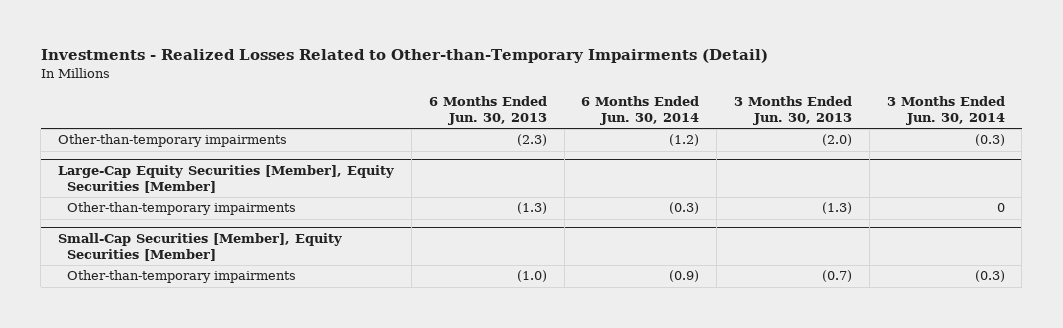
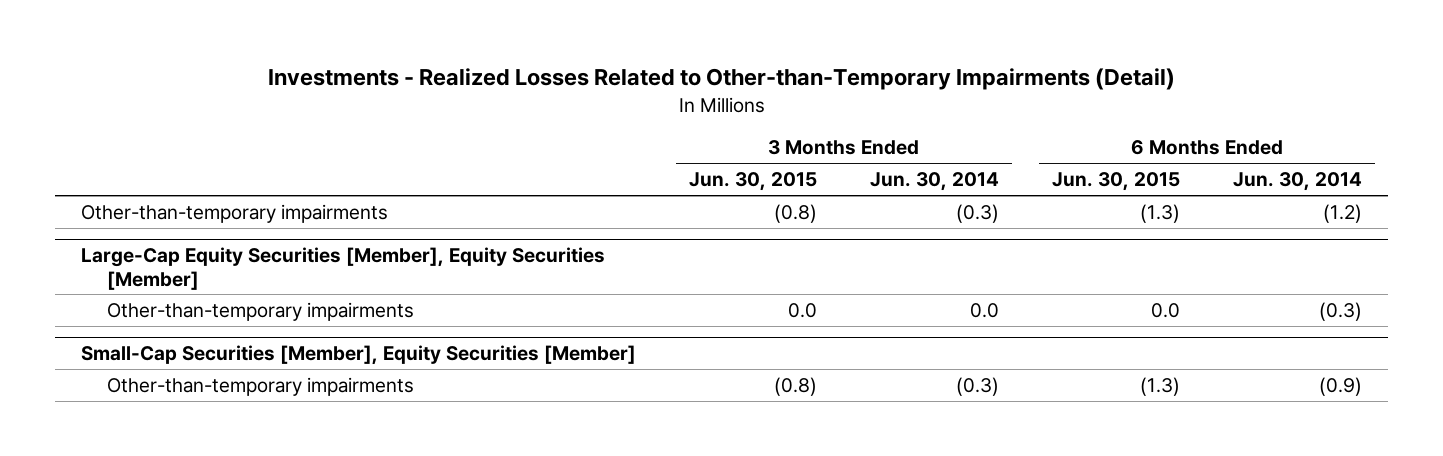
- | 6 Months Ended Jun. 30, 2013 | 6 Months Ended Jun. 30, 2014 | 3 Months Ended Jun. 30, 2013 | 3 Months Ended Jun. 30, 2014
+ | 3 Months Ended Jun. 30, 2015 | 3 Months Ended Jun. 30, 2014 | 6 Months Ended Jun. 30, 2015 | 6 Months Ended Jun. 30, 2014
@ Large-Cap Equity Securities [Member], Equity Securities [Member]
- Other-than-temporary impairments | (1.3) | (0.3) | (1.3) | 0
+ Other-than-temporary impairments | 0.0 | 0.0 | 0.0 | (0.3)

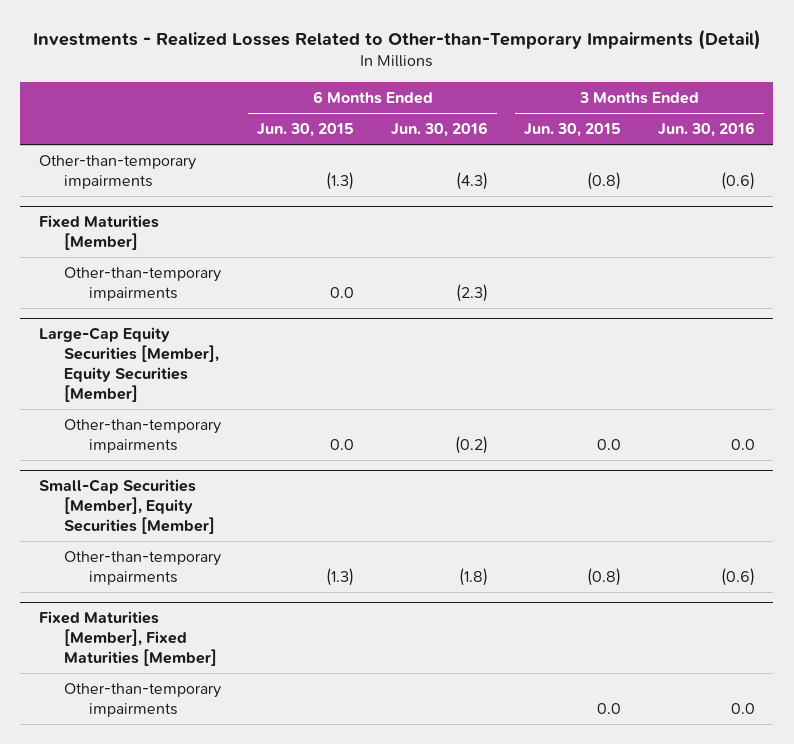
- | 3 Months Ended Jun. 30, 2015 | 3 Months Ended Jun. 30, 2014 | 6 Months Ended Jun. 30, 2015 | 6 Months Ended Jun. 30, 2014
+ | 6 Months Ended Jun. 30, 2015 | 6 Months Ended Jun. 30, 2016 | 3 Months Ended Jun. 30, 2015 | 3 Months Ended Jun. 30, 2016
+ Fixed Maturities [Member]
+ Other-than-temporary impairments | 0.0 | (2.3) | |
+ Fixed Maturities [Member], Fixed Maturities [Member]
+ Other-than-temporary impairments | | | 0.0 | 0.0

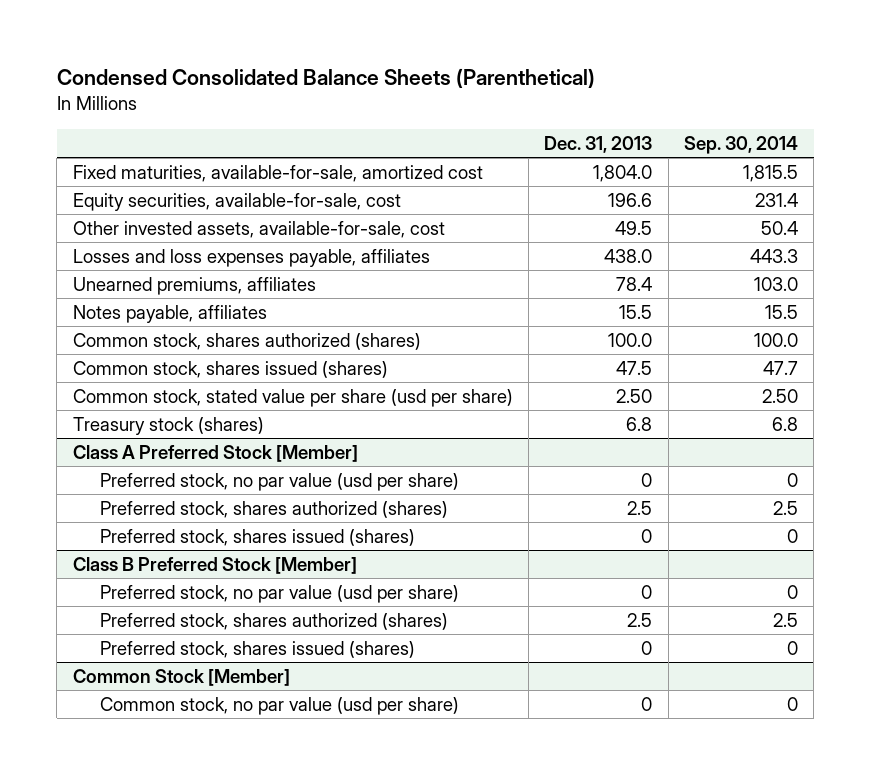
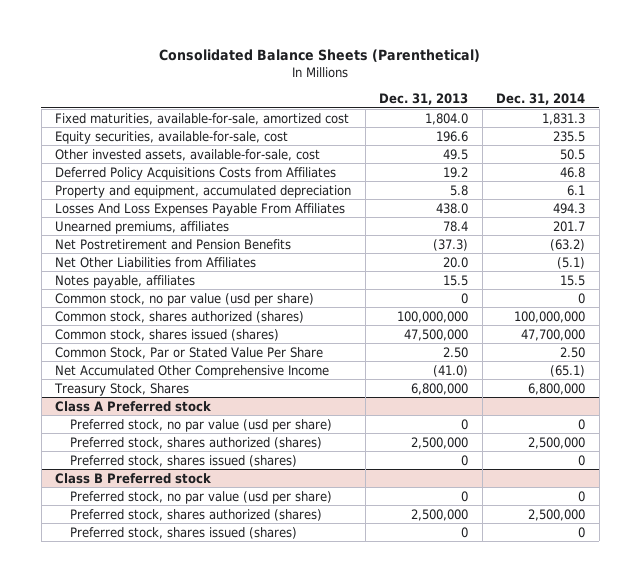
- Condensed Consolidated Balance Sheets (Parenthetical)
+ Consolidated Balance Sheets (Parenthetical)
- | Dec. 31, 2013 | Sep. 30, 2014
+ | Dec. 31, 2013 | Dec. 31, 2014
- Losses and loss expenses payable, affiliates | 438.0 | 443.3
+ Deferred Policy Acquisitions Costs from Affiliates | 19.2 | 46.8
+ Property and equipment, accumulated depreciation | 5.8 | 6.1
+ Losses And Loss Expenses Payable From Affiliates | 438.0 | 494.3
+ Net Postretirement and Pension Benefits | (37.3) | (63.2)
+ Net Other Liabilities from Affiliates | 20.0 | (5.1)
- Common stock, shares authorized (shares) | 100.0 | 100.0
- Common stock, shares issued (shares) | 47.5 | 47.7
- Common stock, stated value per share (usd per share) | 2.50 | 2.50
- Treasury stock (shares) | 6.8 | 6.8
- Class A Preferred Stock [Member]
+ Common stock, no par value (usd per share) | 0 | 0
+ Common stock, shares authorized (shares) | 100,000,000 | 100,000,000
+ Common stock, shares issued (shares) | 47,500,000 | 47,700,000
+ Common Stock, Par or Stated Value Per Share | 2.50 | 2.50
+ Net Accumulated Other Comprehensive Income | (41.0) | (65.1)
+ Treasury Stock, Shares | 6,800,000 | 6,800,000
+ Class A Preferred stock
- Preferred stock, shares authorized (shares) | 2.5 | 2.5
+ Preferred stock, shares authorized (shares) | 2,500,000 | 2,500,000
- Class B Preferred Stock [Member]
+ Class B Preferred stock
- Preferred stock, shares authorized (shares) | 2.5 | 2.5
+ Preferred stock, shares authorized (shares) | 2,500,000 | 2,500,000
- Common Stock [Member]
- Common stock, no par value (usd per share) | 0 | 0

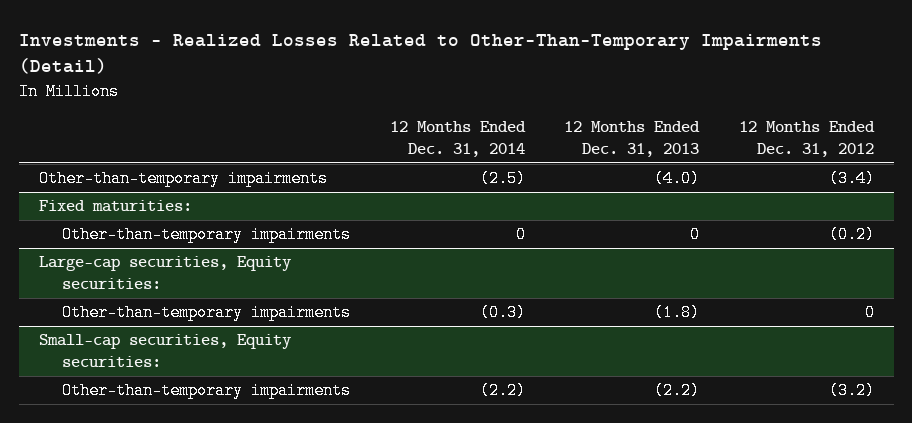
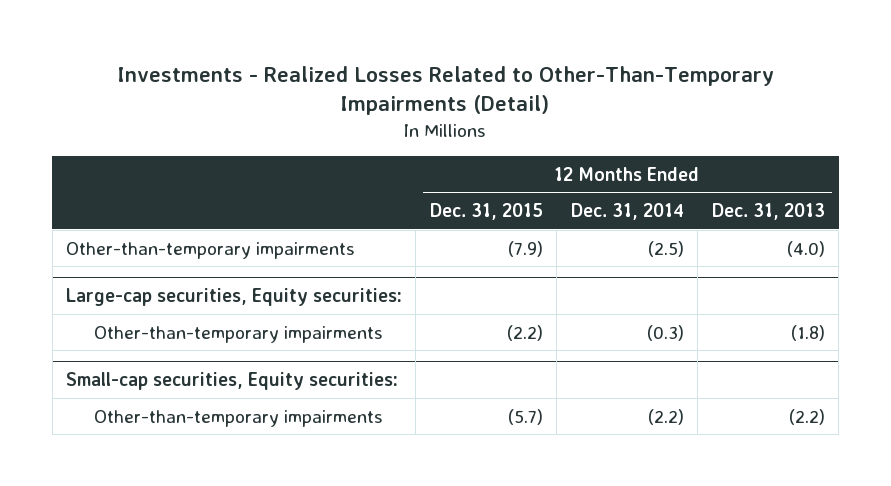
- | 12 Months Ended Dec. 31, 2014 | 12 Months Ended Dec. 31, 2013 | 12 Months Ended Dec. 31, 2012
+ | 12 Months Ended Dec. 31, 2015 | 12 Months Ended Dec. 31, 2014 | 12 Months Ended Dec. 31, 2013
- Fixed maturities:
- Other-than-temporary impairments | 0 | 0 | (0.2)

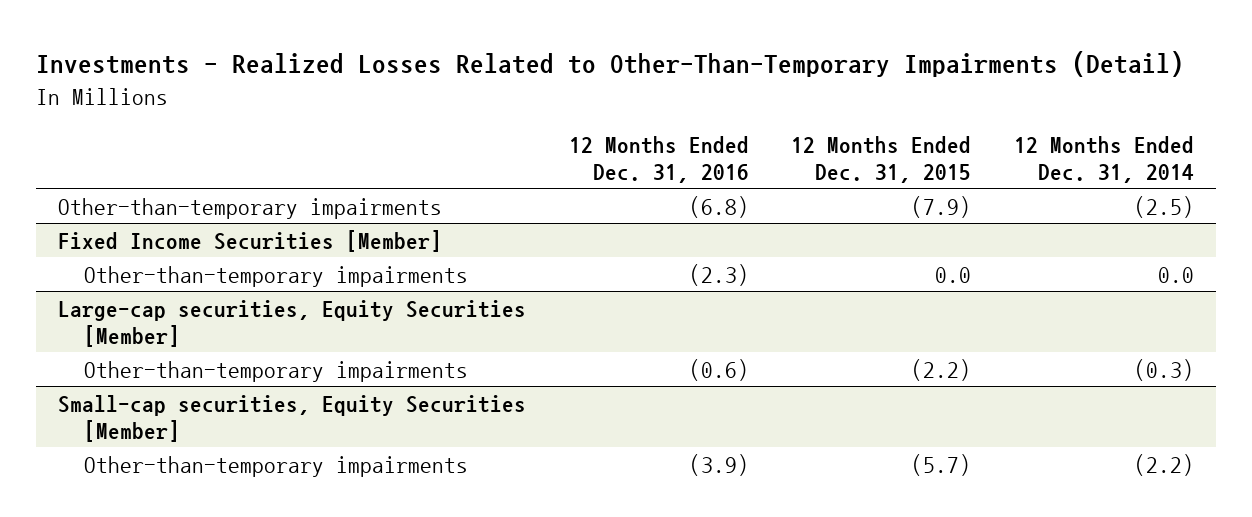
- | 12 Months Ended Dec. 31, 2015 | 12 Months Ended Dec. 31, 2014 | 12 Months Ended Dec. 31, 2013
+ | 12 Months Ended Dec. 31, 2016 | 12 Months Ended Dec. 31, 2015 | 12 Months Ended Dec. 31, 2014
- Large-cap securities, Equity securities:
+ Fixed Income Securities [Member]
+ Other-than-temporary impairments | (2.3) | 0.0 | 0.0
+ Large-cap securities, Equity Securities [Member]
- Small-cap securities, Equity securities:
+ Small-cap securities, Equity Securities [Member]

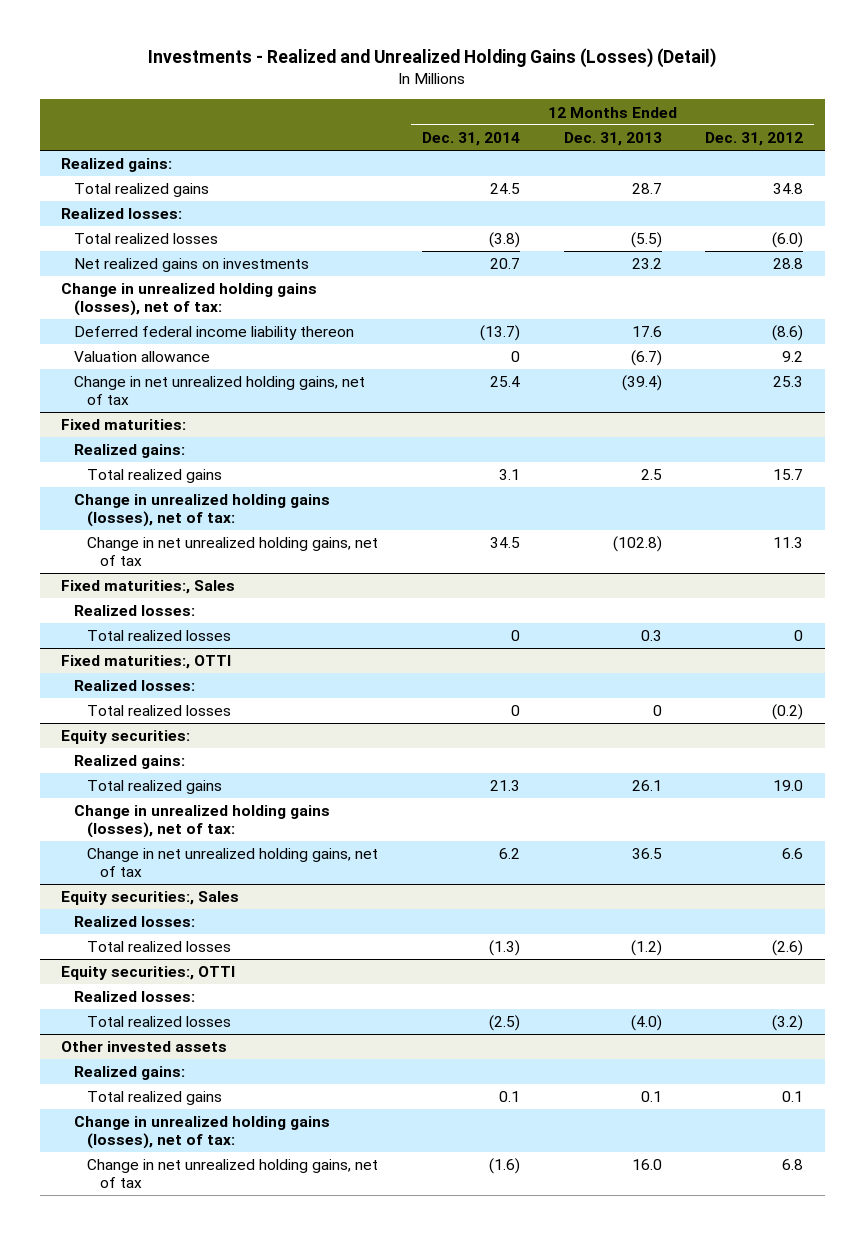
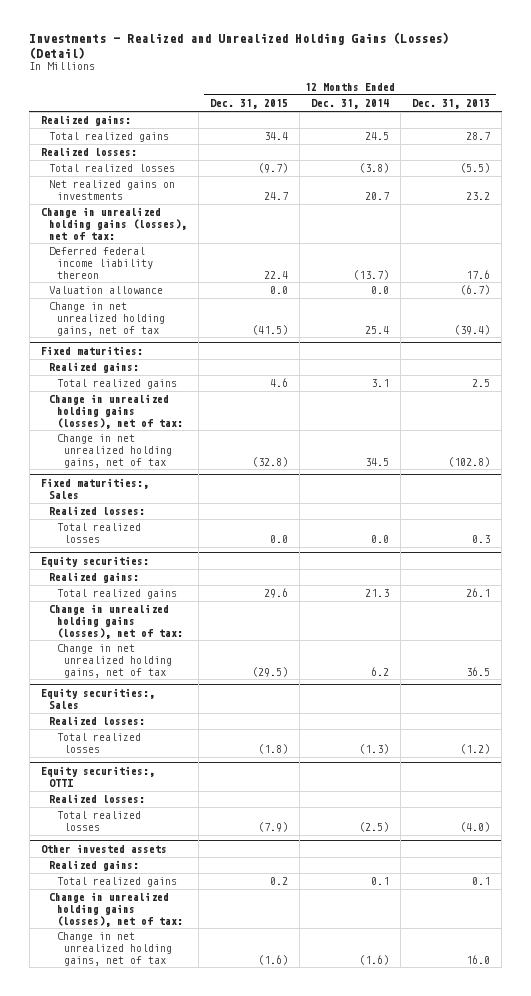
- | 12 Months Ended Dec. 31, 2014 | 12 Months Ended Dec. 31, 2013 | 12 Months Ended Dec. 31, 2012
+ | 12 Months Ended Dec. 31, 2015 | 12 Months Ended Dec. 31, 2014 | 12 Months Ended Dec. 31, 2013
- Valuation allowance | 0 | (6.7) | 9.2
+ Valuation allowance | 0.0 | 0.0 | (6.7)
@ Fixed maturities:, Sales
- Total realized losses | 0 | 0.3 | 0
- Fixed maturities:, OTTI
- Realized losses:
- Total realized losses | 0 | 0 | (0.2)
@ Fixed maturities:, Sales
+ Total realized losses | 0.0 | 0.0 | 0.3

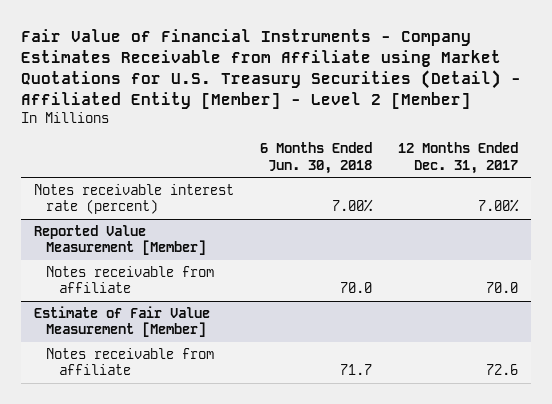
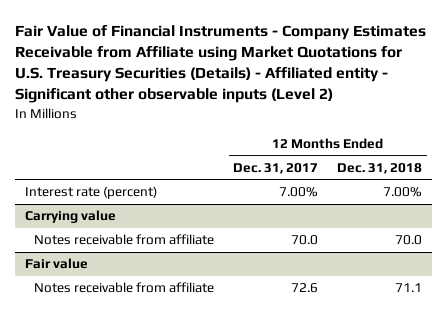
- Fair Value of Financial Instruments - Company Estimates Receivable from Affiliate using Market Quotations for U.S. Treasury Securities (Detail) - Affiliated Entity [Member] - Level 2 [Member]
+ Fair Value of Financial Instruments - Company Estimates Receivable from Affiliate using Market Quotations for U.S. Treasury Securities (Details) - Affiliated entity - Significant other observable inputs (Level 2)
- | 6 Months Ended Jun. 30, 2018 | 12 Months Ended Dec. 31, 2017
+ | 12 Months Ended Dec. 31, 2017 | 12 Months Ended Dec. 31, 2018
- Notes receivable interest rate (percent) | 7.00% | 7.00%
- Reported Value Measurement [Member]
+ Interest rate (percent) | 7.00% | 7.00%
+ Carrying value
- Estimate of Fair Value Measurement [Member]
+ Fair value

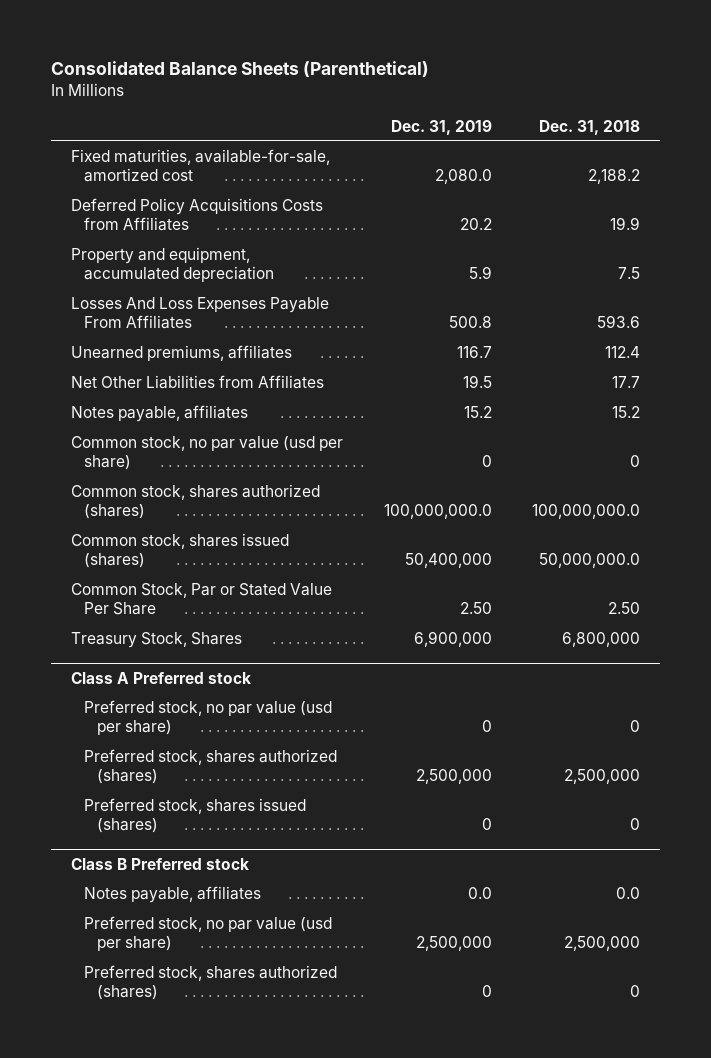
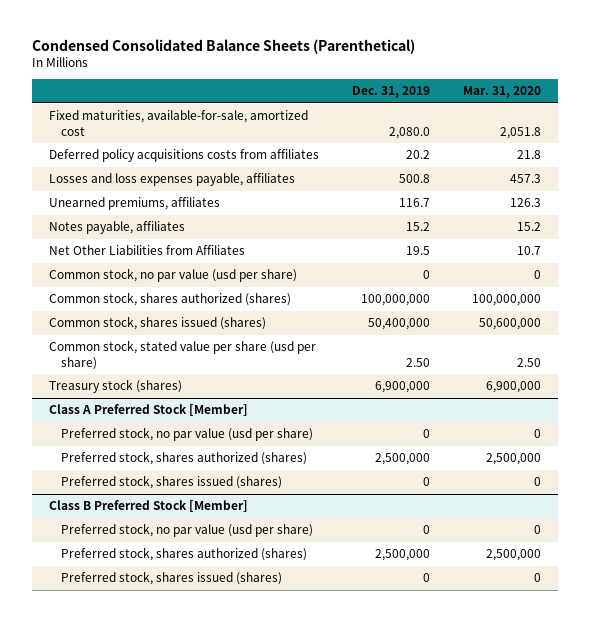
- Consolidated Balance Sheets (Parenthetical)
+ Condensed Consolidated Balance Sheets (Parenthetical)
- | Dec. 31, 2019 | Dec. 31, 2018
+ | Dec. 31, 2019 | Mar. 31, 2020
- Deferred Policy Acquisitions Costs from Affiliates | 20.2 | 19.9
- Property and equipment, accumulated depreciation | 5.9 | 7.5
- Losses And Loss Expenses Payable From Affiliates | 500.8 | 593.6
+ Deferred policy acquisitions costs from affiliates | 20.2 | 21.8
+ Losses and loss expenses payable, affiliates | 500.8 | 457.3
moved down: Net Other Liabilities from Affiliates | 19.5 | 10.7
- Common stock, shares authorized (shares) | 100,000,000.0 | 100,000,000.0
+ Common stock, shares authorized (shares) | 100,000,000 | 100,000,000
- Common Stock, Par or Stated Value Per Share | 2.50 | 2.50
- Treasury Stock, Shares | 6,900,000 | 6,800,000
- Class A Preferred stock
+ Common stock, stated value per share (usd per share) | 2.50 | 2.50
+ Treasury stock (shares) | 6,900,000 | 6,900,000
+ Class A Preferred Stock [Member]
- Class B Preferred stock
- Notes payable, affiliates | 0.0 | 0.0
- Preferred stock, no par value (usd per share) | 2,500,000 | 2,500,000
- Preferred stock, shares authorized (shares) | 0 | 0
+ Class B Preferred Stock [Member]
+ Preferred stock, no par value (usd per share) | 0 | 0
+ Preferred stock, shares authorized (shares) | 2,500,000 | 2,500,000
+ Preferred stock, shares issued (shares) | 0 | 0

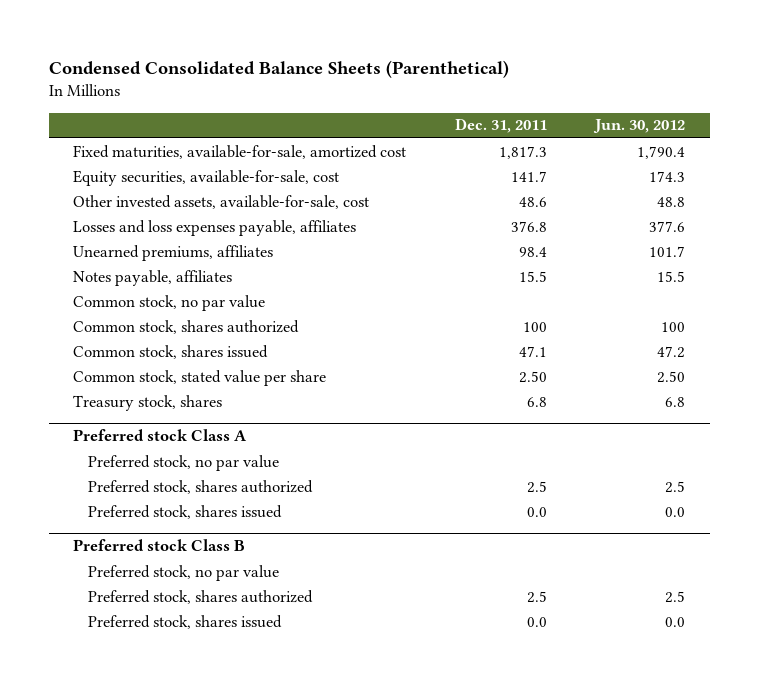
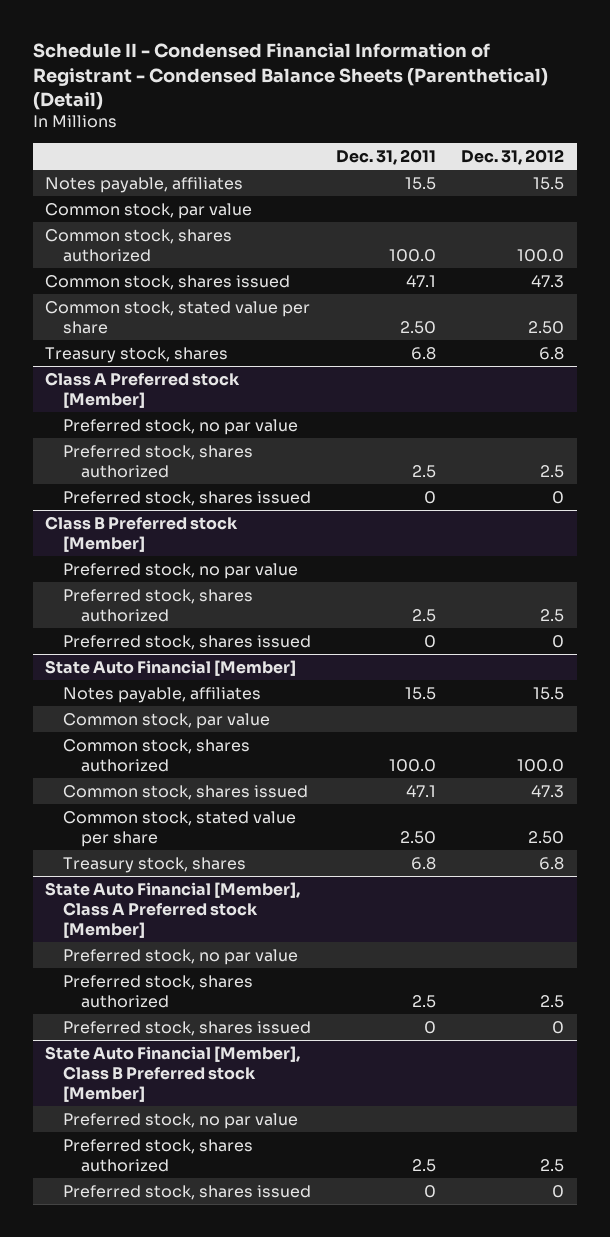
- Condensed Consolidated Balance Sheets (Parenthetical)
+ Schedule II - Condensed Financial Information of Registrant - Condensed Balance Sheets (Parenthetical) (Detail)
- | Dec. 31, 2011 | Jun. 30, 2012
+ | Dec. 31, 2011 | Dec. 31, 2012
- Fixed maturities, available-for-sale, amortized cost | 1,817.3 | 1,790.4
- Equity securities, available-for-sale, cost | 141.7 | 174.3
- Other invested assets, available-for-sale, cost | 48.6 | 48.8
- Losses and loss expenses payable, affiliates | 376.8 | 377.6
- Unearned premiums, affiliates | 98.4 | 101.7
- Common stock, no par value
- Common stock, shares authorized | 100 | 100
+ Common stock, par value
+ Common stock, shares authorized | 100.0 | 100.0
- Preferred stock Class A
+ Class A Preferred stock [Member]
- Preferred stock, shares issued | 0.0 | 0.0
- Preferred stock Class B
+ Preferred stock, shares issued | 0 | 0
+ Class B Preferred stock [Member]
- Preferred stock, shares issued | 0.0 | 0.0
+ Preferred stock, shares issued | 0 | 0
+ State Auto Financial [Member]
+ Notes payable, affiliates | 15.5 | 15.5
+ Common stock, par value
+ Common stock, shares authorized | 100.0 | 100.0
+ Common stock, shares issued | 47.1 | 47.3
+ Common stock, stated value per share | 2.50 | 2.50
+ Treasury stock, shares | 6.8 | 6.8
+ State Auto Financial [Member], Class A Preferred stock [Member]
+ Preferred stock, no par value
+ Preferred stock, shares authorized | 2.5 | 2.5
+ Preferred stock, shares issued | 0 | 0
+ State Auto Financial [Member], Class B Preferred stock [Member]
+ Preferred stock, no par value
+ Preferred stock, shares authorized | 2.5 | 2.5
+ Preferred stock, shares issued | 0 | 0

